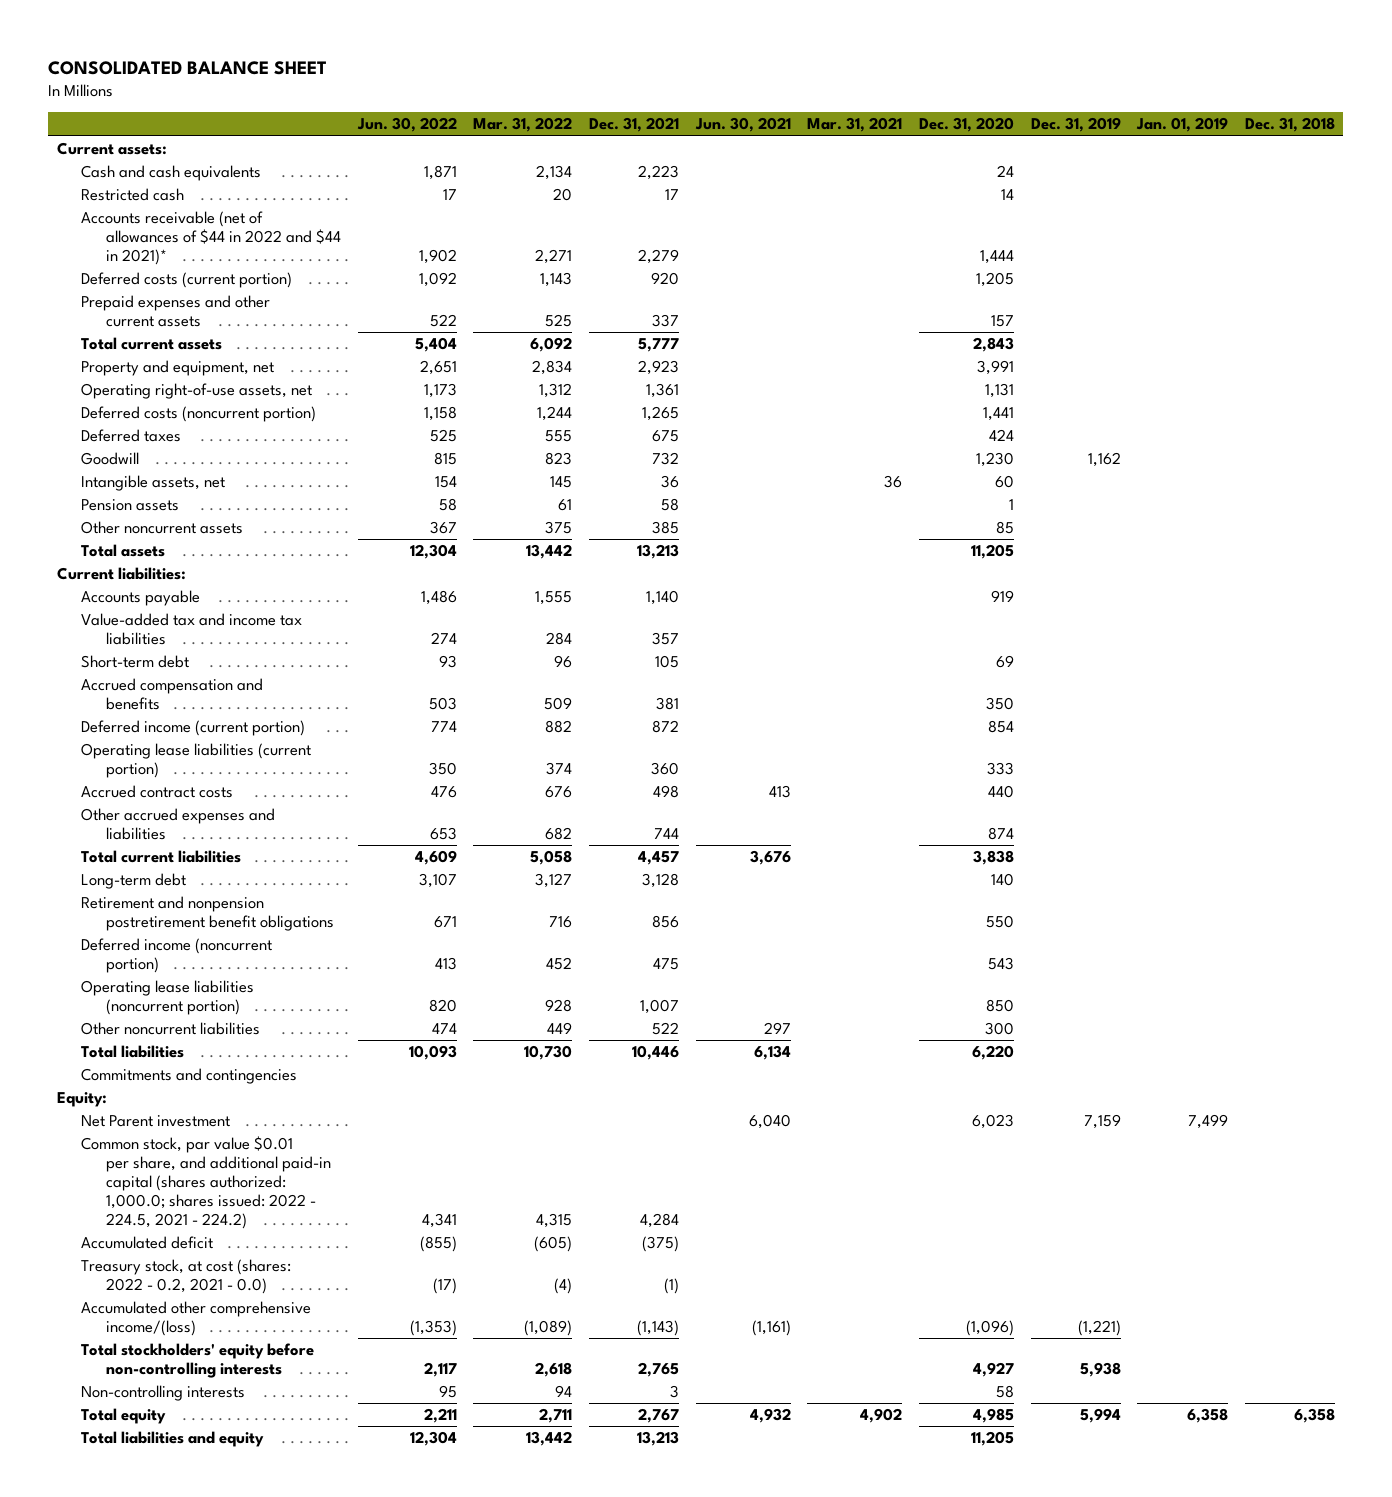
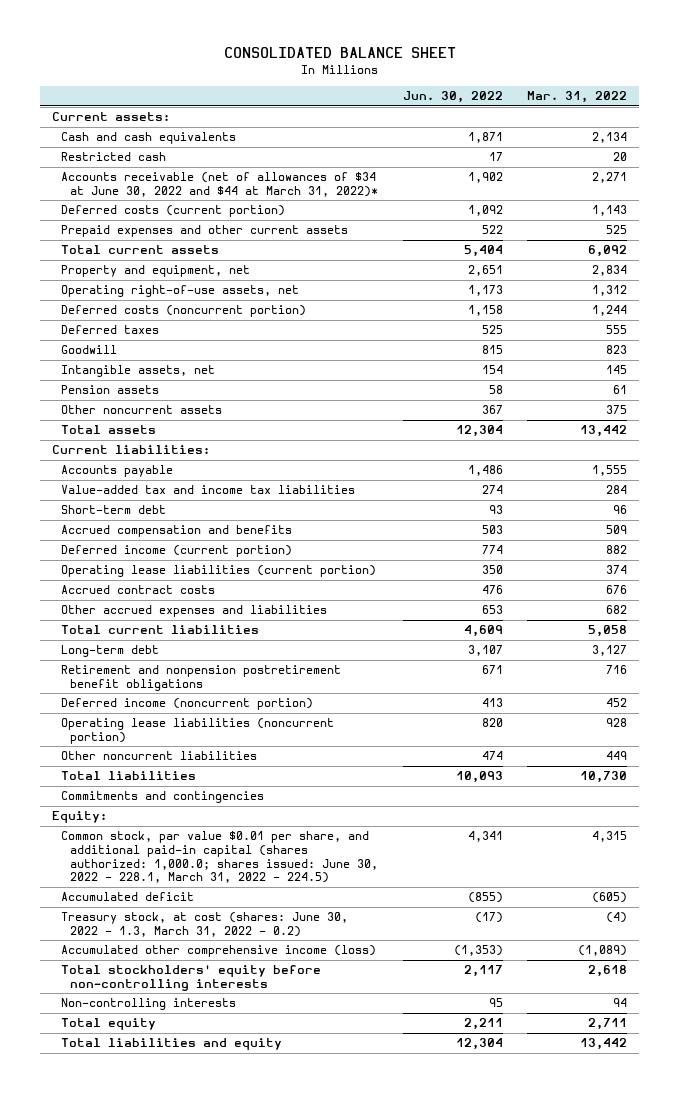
- | Jun. 30, 2022 | Mar. 31, 2022 | Dec. 31, 2021 | Jun. 30, 2021 | Mar. 31, 2021 | Dec. 31, 2020 | Dec. 31, 2019 | Jan. 01, 2019 | Dec. 31, 2018
+ | Jun. 30, 2022 | Mar. 31, 2022
- Accounts receivable (net of allowances of $44 in 2022 and $44 in 2021)* | 1,902 | 2,271 | 2,279 | | | 1,444 | | |
+ Accounts receivable (net of allowances of $34 at June 30, 2022 and $44 at March 31, 2022)* | 1,902 | 2,271
- Net Parent investment | | | | 6,040 | | 6,023 | 7,159 | 7,499 |
- Common stock, par value $0.01 per share, and additional paid-in capital (shares authorized: 1,000.0; shares issued: 2022 - 224.5, 2021 - 224.2) | 4,341 | 4,315 | 4,284 | | | | | |
+ Common stock, par value $0.01 per share, and additional paid-in capital (shares authorized: 1,000.0; shares issued: June 30, 2022 - 228.1, March 31, 2022 - 224.5) | 4,341 | 4,315
- Treasury stock, at cost (shares: 2022 - 0.2, 2021 - 0.0) | (17) | (4) | (1) | | | | | |
- Accumulated other comprehensive income/(loss) | (1,353) | (1,089) | (1,143) | (1,161) | | (1,096) | (1,221) | |
+ Treasury stock, at cost (shares: June 30, 2022 - 1.3, March 31, 2022 - 0.2) | (17) | (4)
+ Accumulated other comprehensive income (loss) | (1,353) | (1,089)

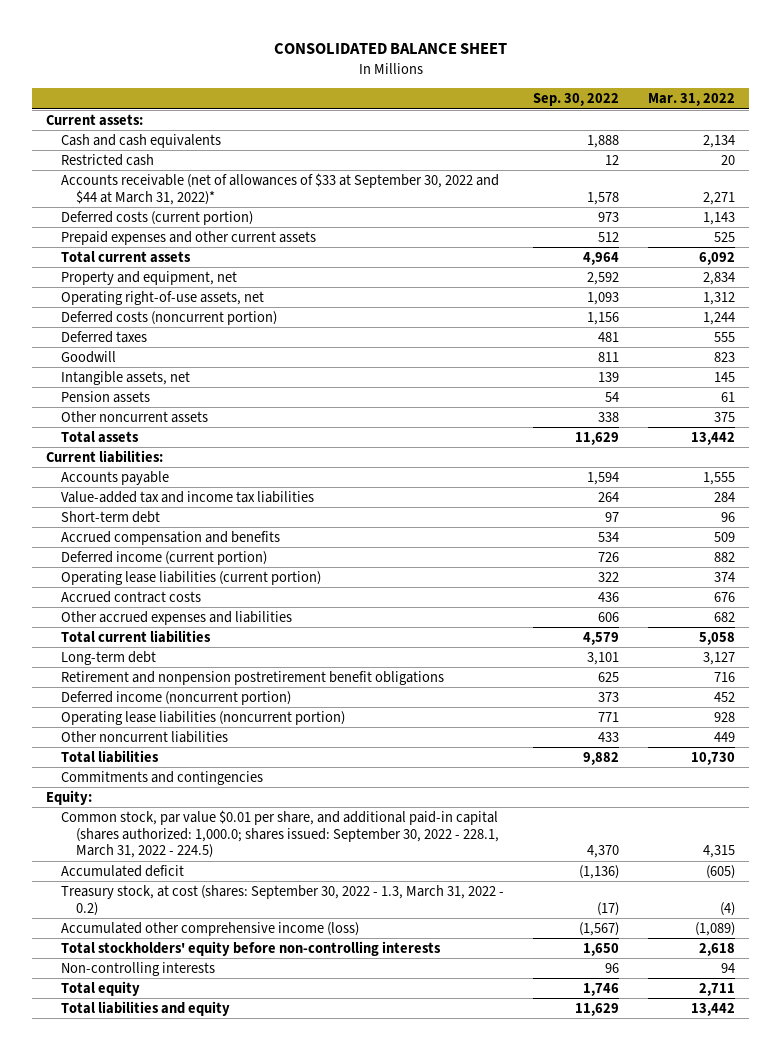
- | Jun. 30, 2022 | Mar. 31, 2022
+ | Sep. 30, 2022 | Mar. 31, 2022
- Accounts receivable (net of allowances of $34 at June 30, 2022 and $44 at March 31, 2022)* | 1,902 | 2,271
+ Accounts receivable (net of allowances of $33 at September 30, 2022 and $44 at March 31, 2022)* | 1,578 | 2,271
- Common stock, par value $0.01 per share, and additional paid-in capital (shares authorized: 1,000.0; shares issued: June 30, 2022 - 228.1, March 31, 2022 - 224.5) | 4,341 | 4,315
+ Common stock, par value $0.01 per share, and additional paid-in capital (shares authorized: 1,000.0; shares issued: September 30, 2022 - 228.1, March 31, 2022 - 224.5) | 4,370 | 4,315
- Treasury stock, at cost (shares: June 30, 2022 - 1.3, March 31, 2022 - 0.2) | (17) | (4)
+ Treasury stock, at cost (shares: September 30, 2022 - 1.3, March 31, 2022 - 0.2) | (17) | (4)

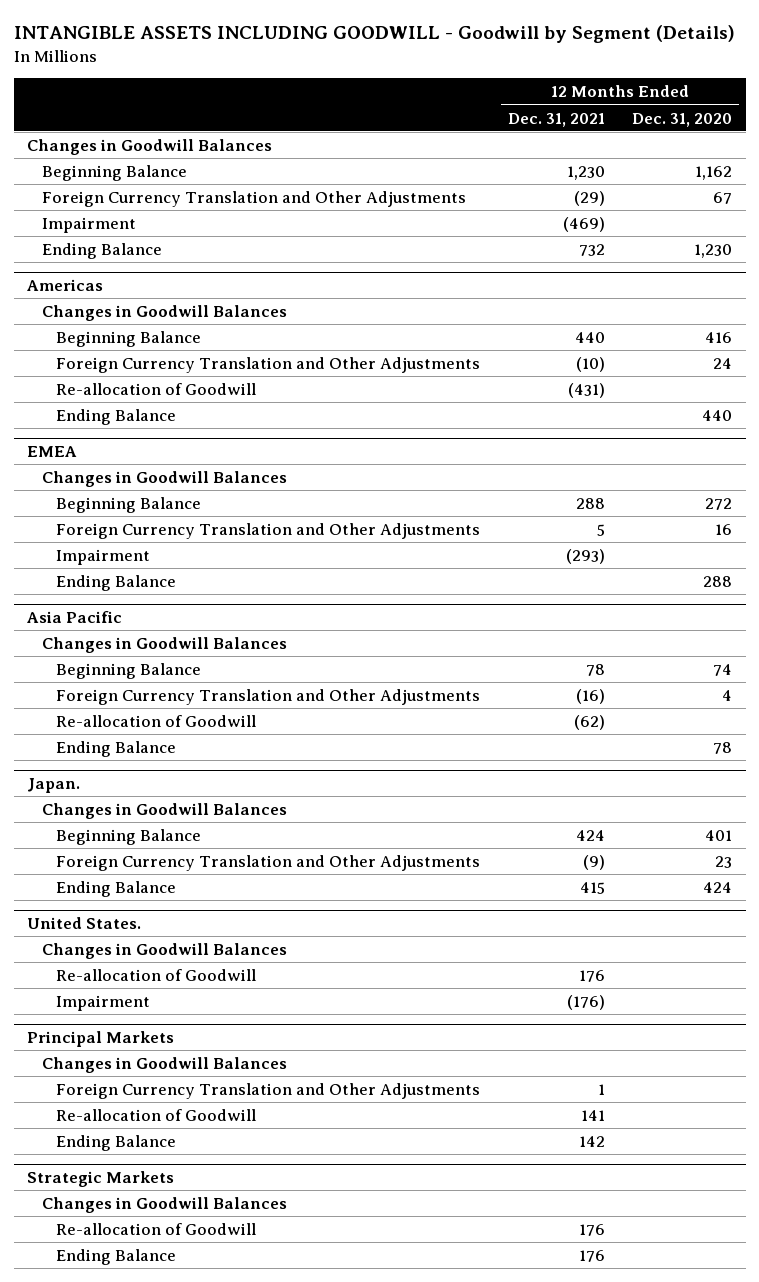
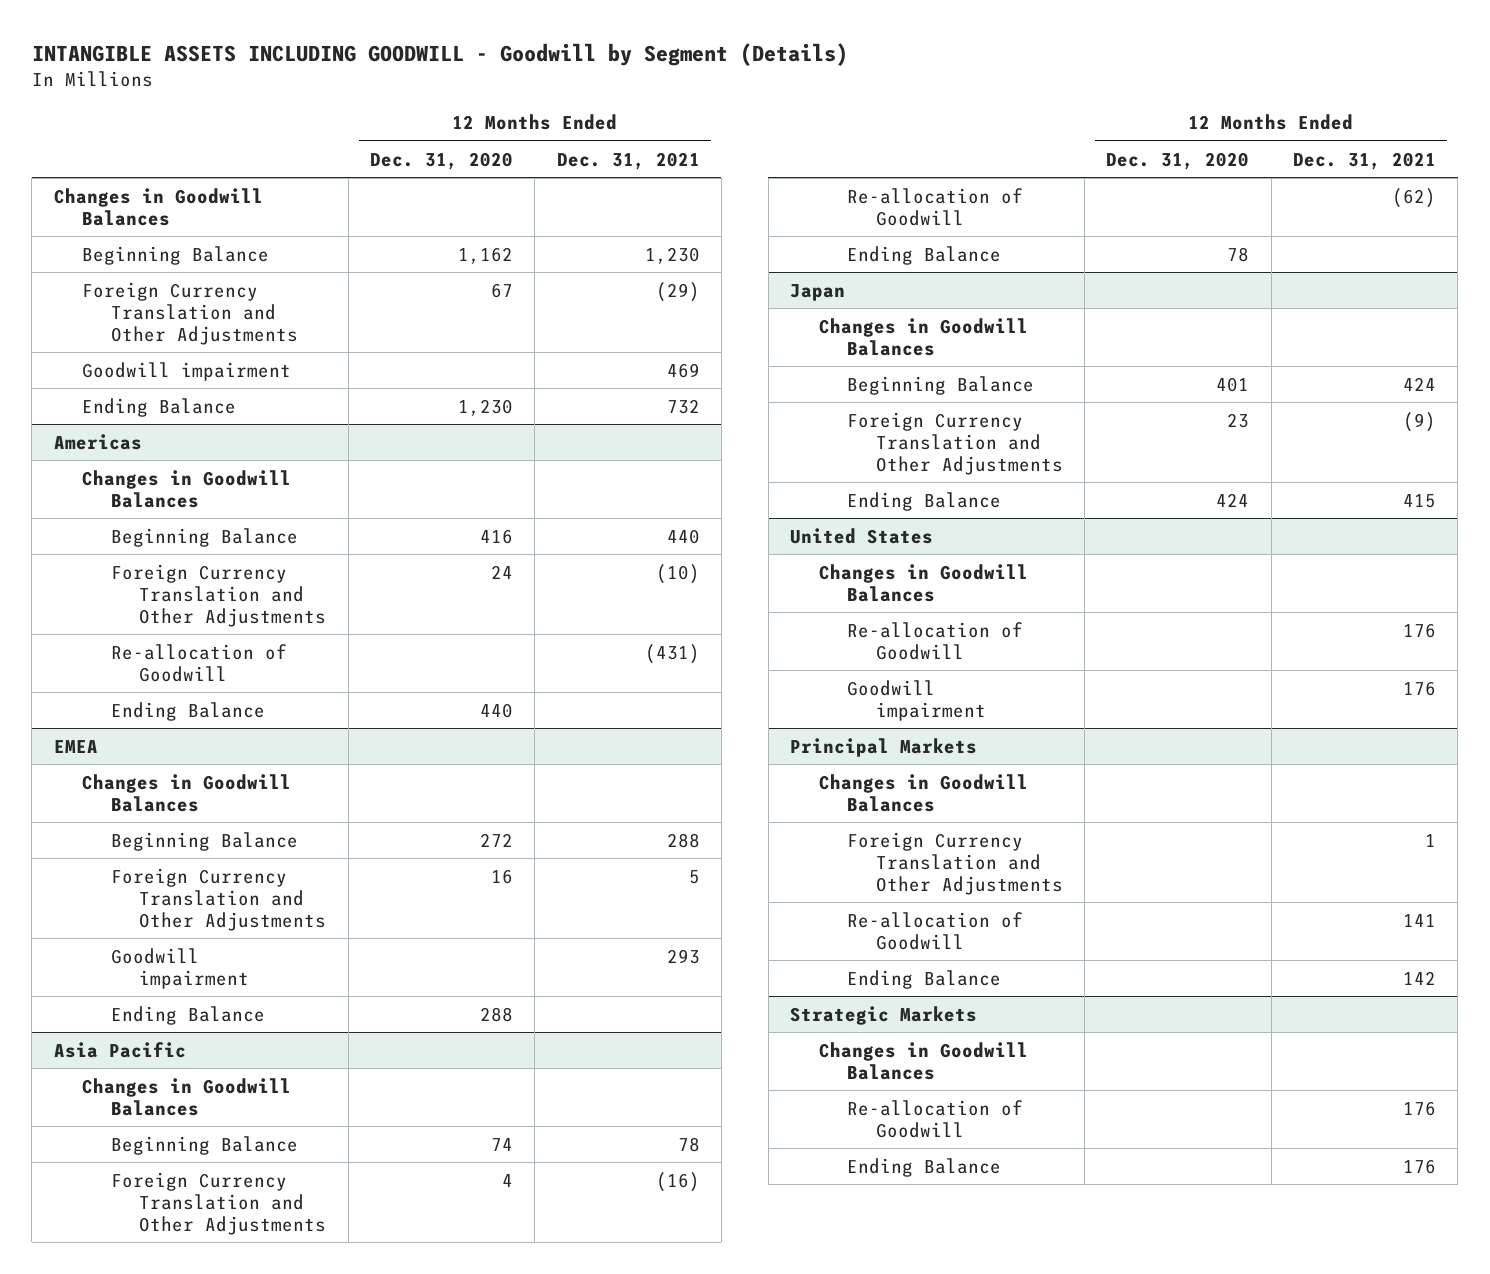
- | 12 Months Ended Dec. 31, 2021 | 12 Months Ended Dec. 31, 2020
+ | 12 Months Ended Dec. 31, 2020 | 12 Months Ended Dec. 31, 2021
- Impairment | (469) |
+ Goodwill impairment | | 469
@ EMEA
- Impairment | (293) |
+ Goodwill impairment | | 293
- Japan.
+ Japan
- United States.
+ United States
- Impairment | (176) |
+ Goodwill impairment | | 176

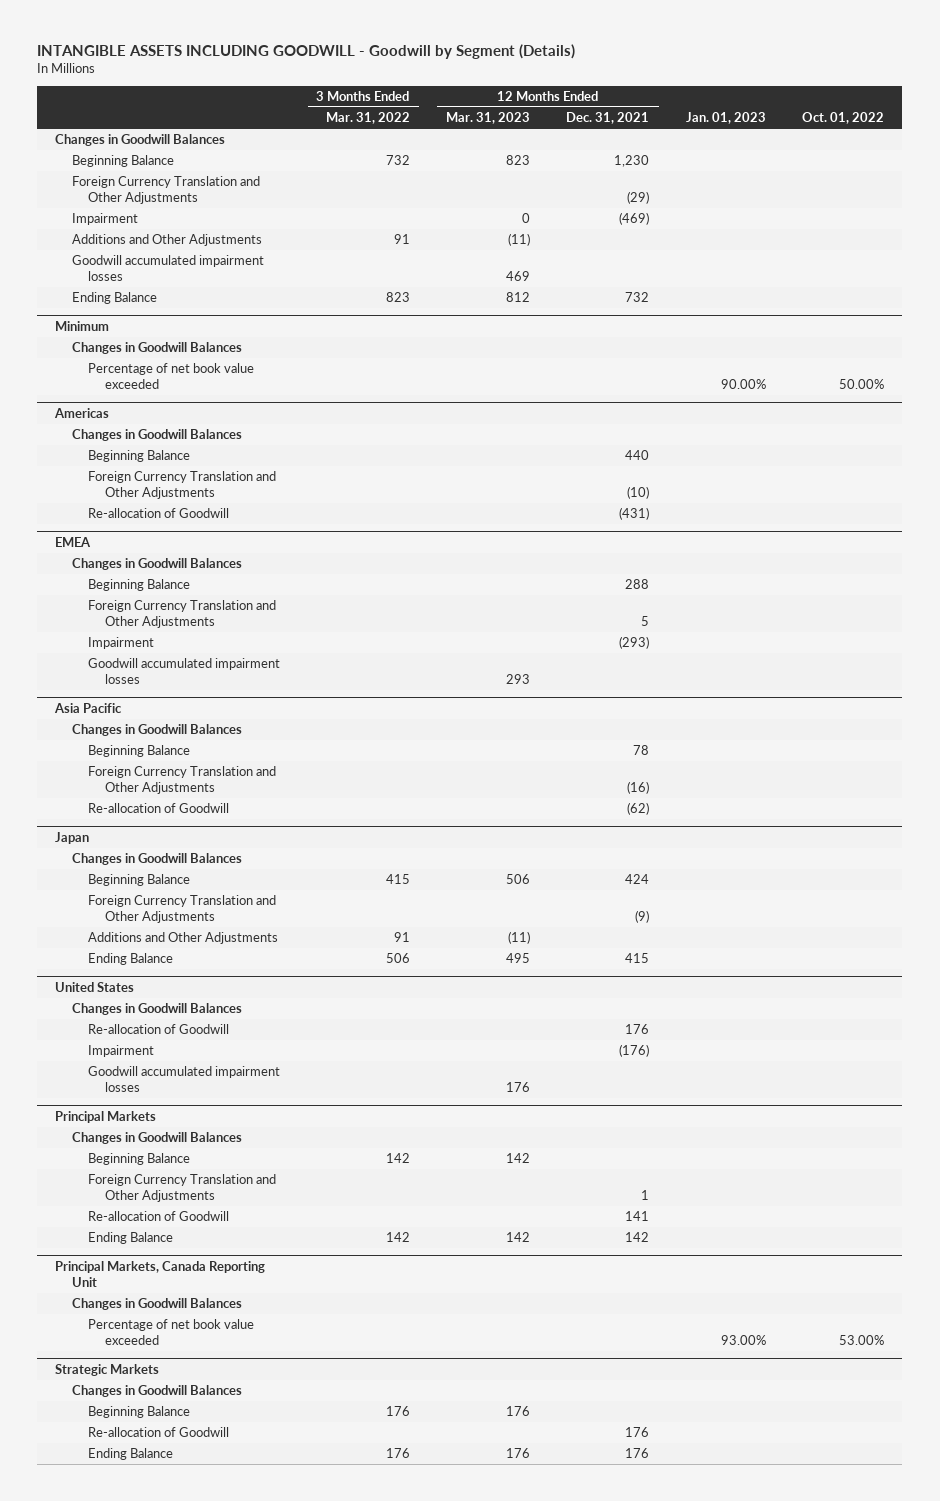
- | 12 Months Ended Dec. 31, 2020 | 12 Months Ended Dec. 31, 2021
+ | 3 Months Ended Mar. 31, 2022 | 12 Months Ended Mar. 31, 2023 | 12 Months Ended Dec. 31, 2021 | Jan. 01, 2023 | Oct. 01, 2022
- Goodwill impairment | | 469
+ Impairment | | 0 | (469) | |
+ Additions and Other Adjustments | 91 | (11) | | |
+ Goodwill accumulated impairment losses | | 469 | | |
+ Minimum
+ Changes in Goodwill Balances
+ Percentage of net book value exceeded | | | | 90.00% | 50.00%
@ Americas
- Ending Balance | 440 |
@ EMEA
- Goodwill impairment | | 293
- Ending Balance | 288 |
+ Impairment | | | (293) | |
+ Goodwill accumulated impairment losses | | 293 | | |
@ Asia Pacific
- Ending Balance | 78 |
@ Japan
+ Additions and Other Adjustments | 91 | (11) | | |
@ United States
- Goodwill impairment | | 176
+ Impairment | | | (176) | |
+ Goodwill accumulated impairment losses | | 176 | | |
@ Principal Markets
+ Beginning Balance | 142 | 142 | | |
+ Principal Markets, Canada Reporting Unit
+ Changes in Goodwill Balances
+ Percentage of net book value exceeded | | | | 93.00% | 53.00%
@ Strategic Markets
+ Beginning Balance | 176 | 176 | | |

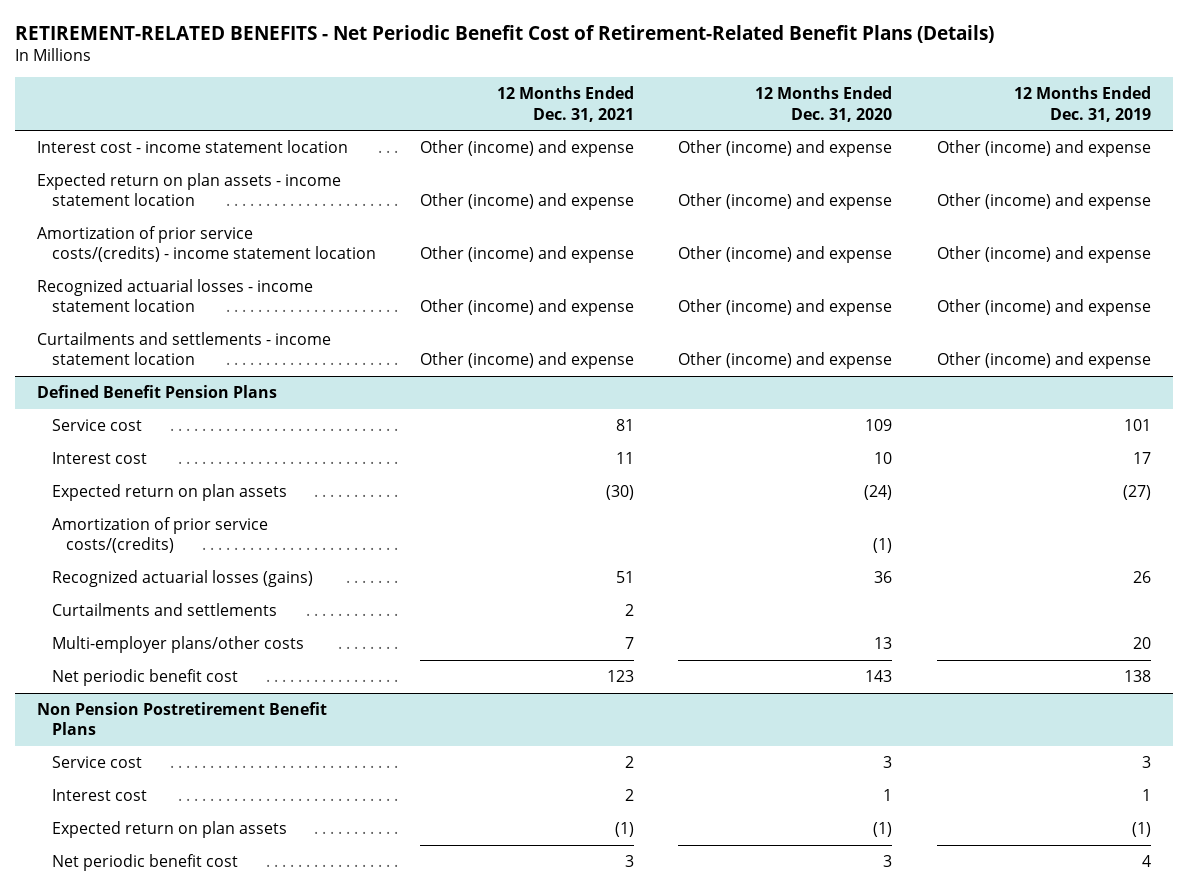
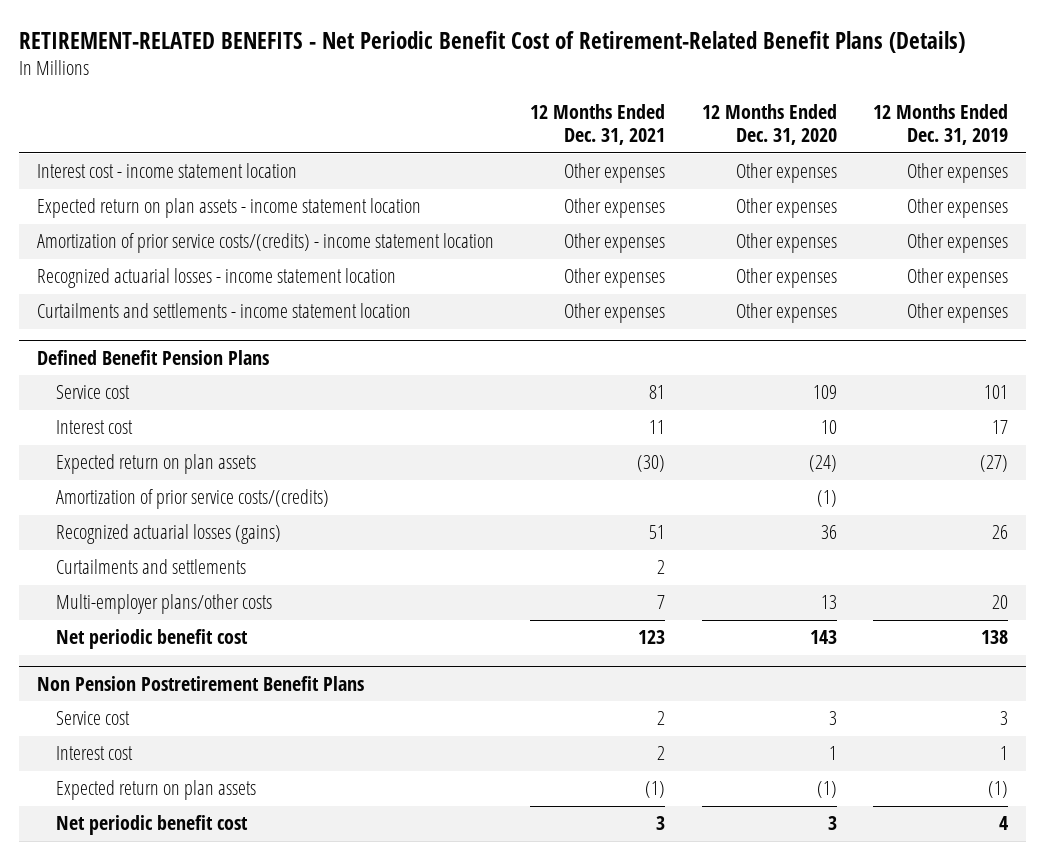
- Interest cost - income statement location | Other (income) and expense | Other (income) and expense | Other (income) and expense
- Expected return on plan assets - income statement location | Other (income) and expense | Other (income) and expense | Other (income) and expense
- Amortization of prior service costs/(credits) - income statement location | Other (income) and expense | Other (income) and expense | Other (income) and expense
- Recognized actuarial losses - income statement location | Other (income) and expense | Other (income) and expense | Other (income) and expense
- Curtailments and settlements - income statement location | Other (income) and expense | Other (income) and expense | Other (income) and expense
+ Interest cost - income statement location | Other expenses | Other expenses | Other expenses
+ Expected return on plan assets - income statement location | Other expenses | Other expenses | Other expenses
+ Amortization of prior service costs/(credits) - income statement location | Other expenses | Other expenses | Other expenses
+ Recognized actuarial losses - income statement location | Other expenses | Other expenses | Other expenses
+ Curtailments and settlements - income statement location | Other expenses | Other expenses | Other expenses

